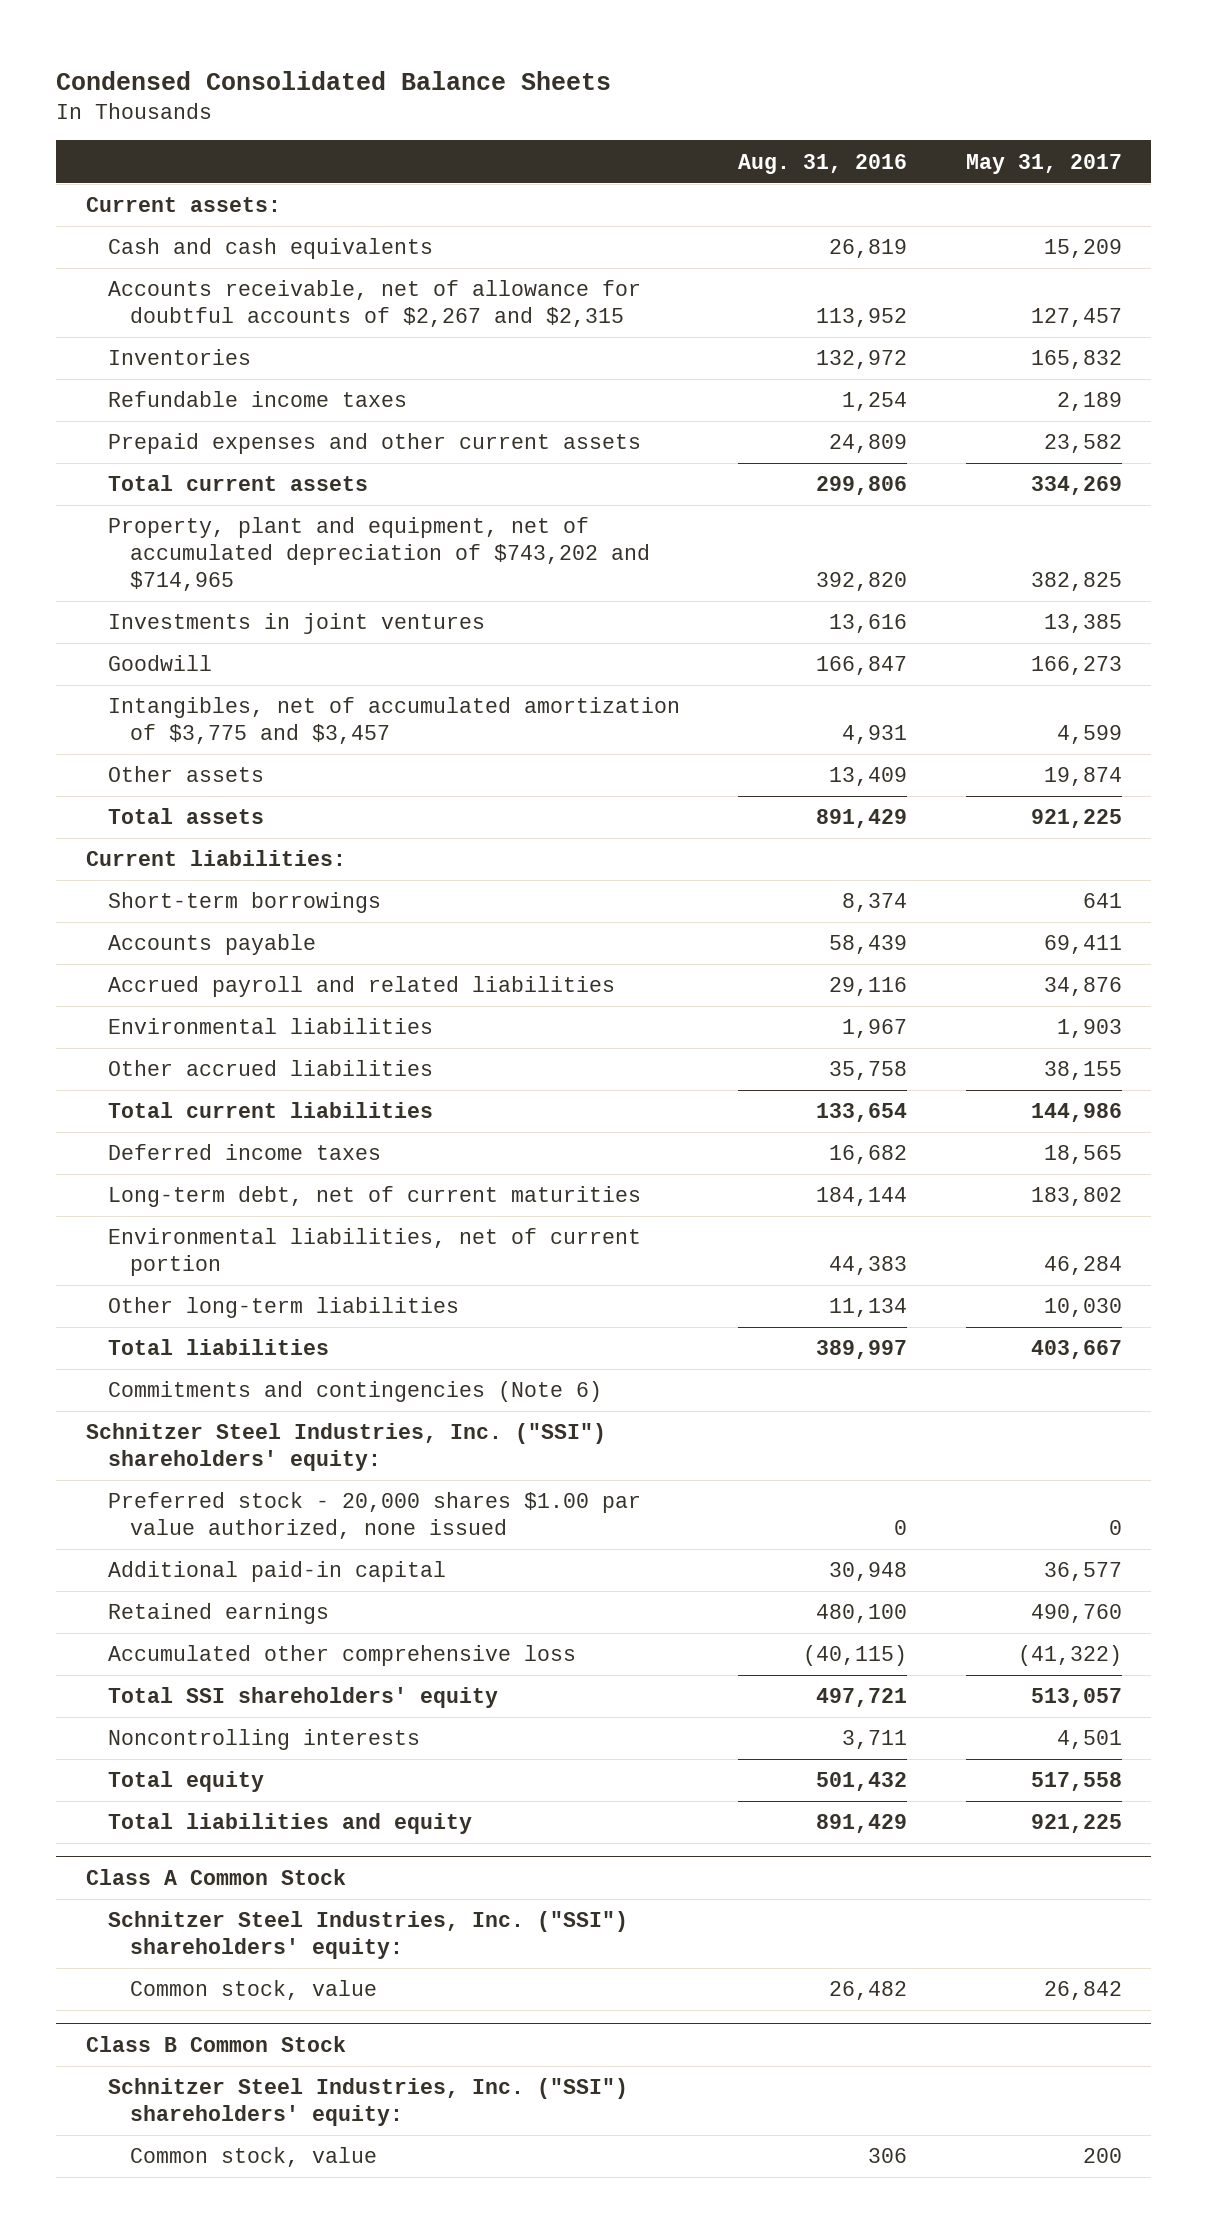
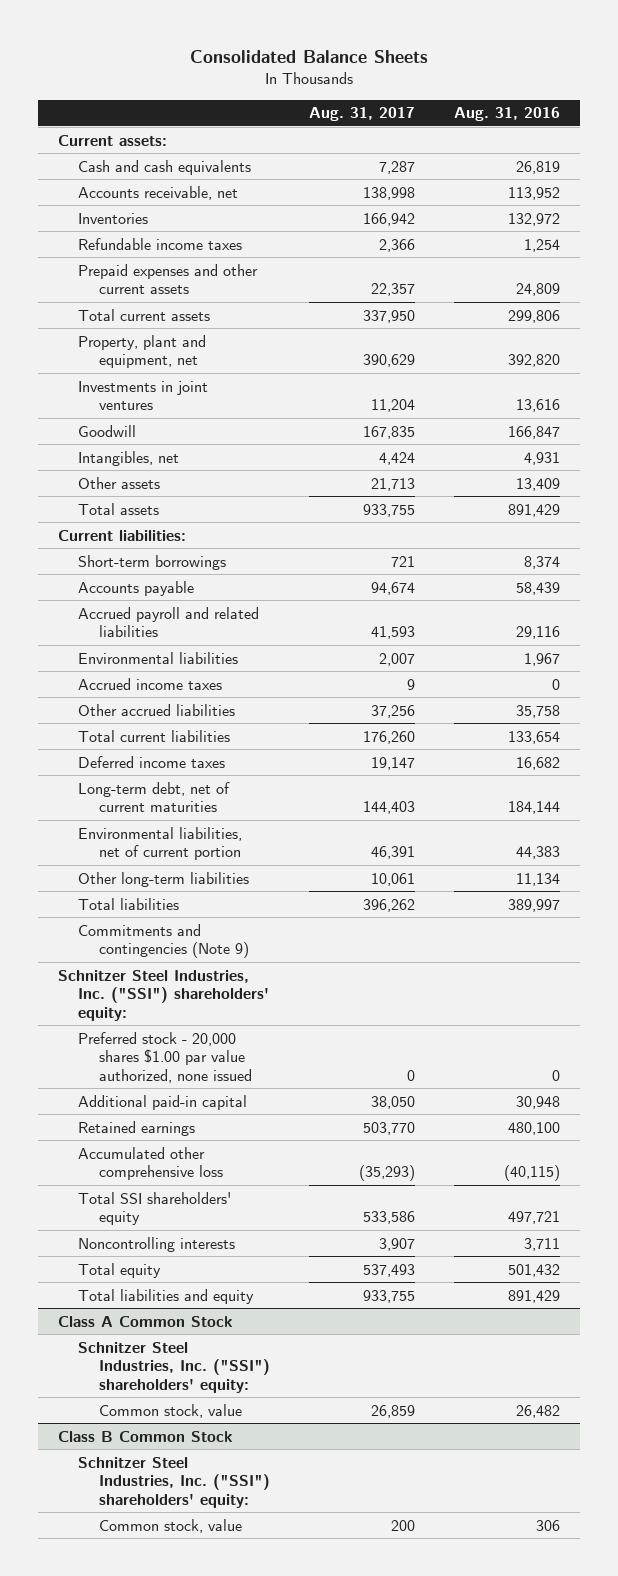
- Condensed Consolidated Balance Sheets
+ Consolidated Balance Sheets
- | Aug. 31, 2016 | May 31, 2017
+ | Aug. 31, 2017 | Aug. 31, 2016
- Accounts receivable, net of allowance for doubtful accounts of $2,267 and $2,315 | 113,952 | 127,457
+ Accounts receivable, net | 138,998 | 113,952
- Property, plant and equipment, net of accumulated depreciation of $743,202 and $714,965 | 392,820 | 382,825
+ Property, plant and equipment, net | 390,629 | 392,820
- Intangibles, net of accumulated amortization of $3,775 and $3,457 | 4,931 | 4,599
+ Intangibles, net | 4,424 | 4,931
+ Accrued income taxes | 9 | 0
- Commitments and contingencies (Note 6)
+ Commitments and contingencies (Note 9)

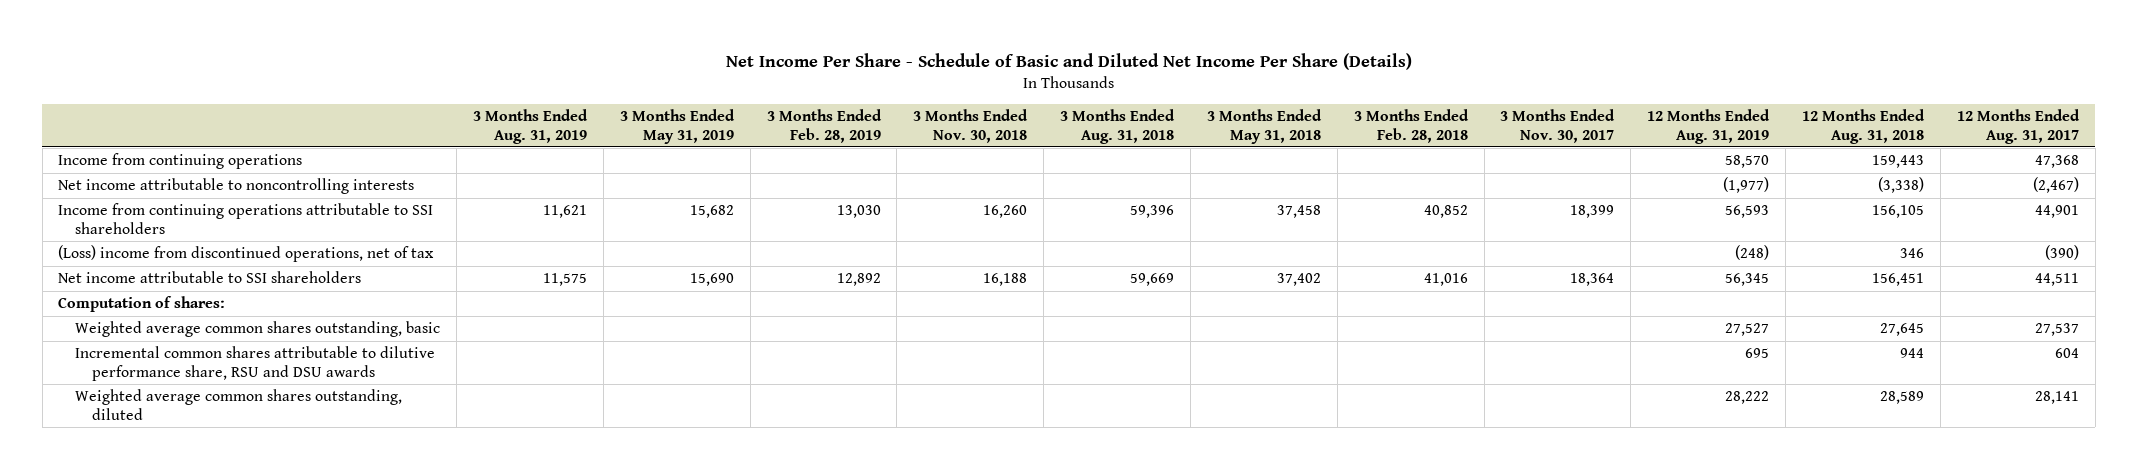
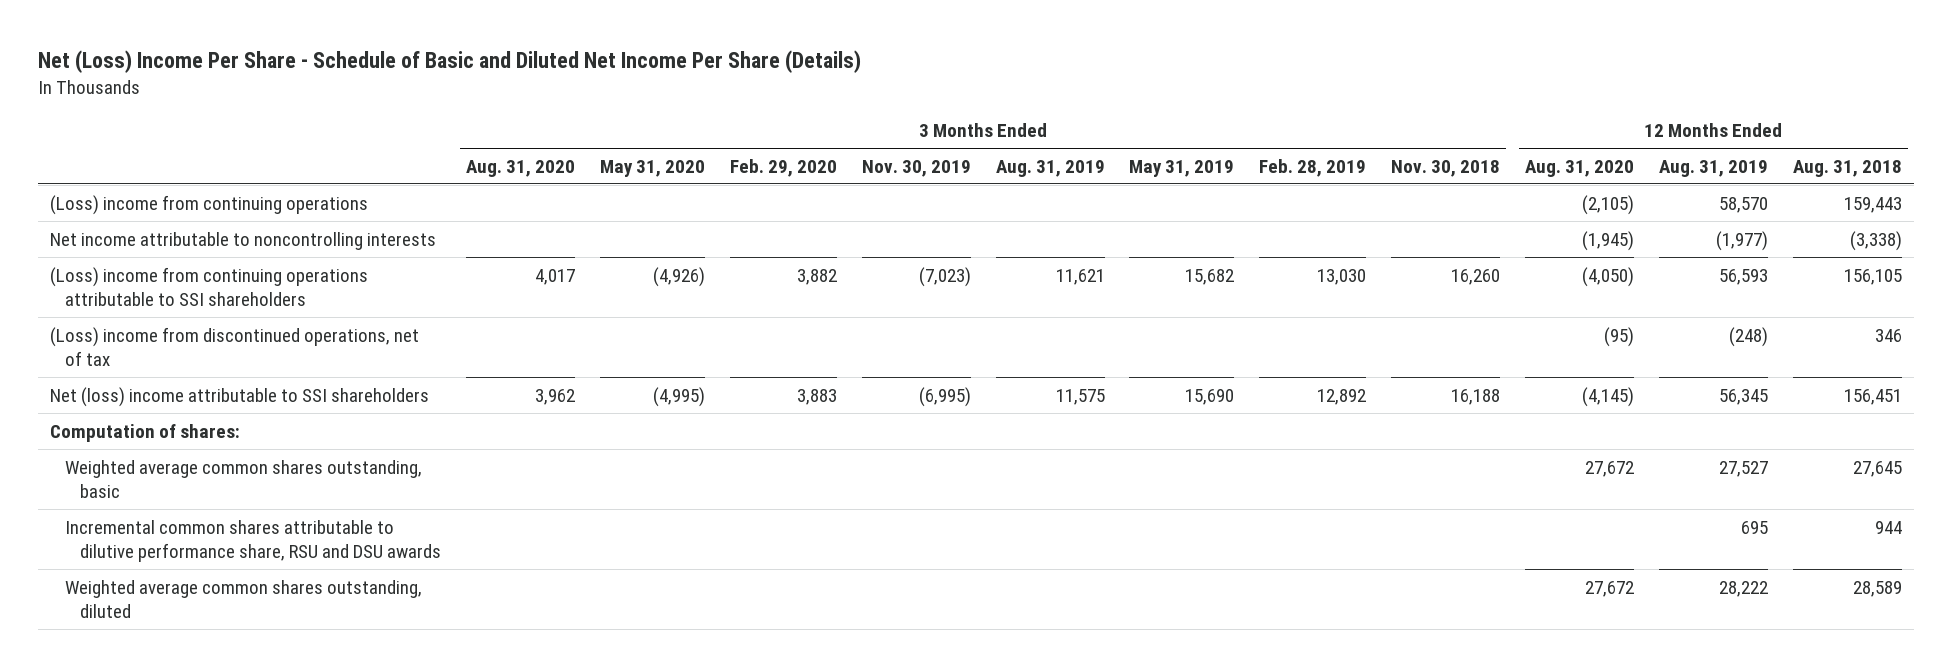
- Net Income Per Share - Schedule of Basic and Diluted Net Income Per Share (Details)
+ Net (Loss) Income Per Share - Schedule of Basic and Diluted Net Income Per Share (Details)
- | 3 Months Ended Aug. 31, 2019 | 3 Months Ended May 31, 2019 | 3 Months Ended Feb. 28, 2019 | 3 Months Ended Nov. 30, 2018 | 3 Months Ended Aug. 31, 2018 | 3 Months Ended May 31, 2018 | 3 Months Ended Feb. 28, 2018 | 3 Months Ended Nov. 30, 2017 | 12 Months Ended Aug. 31, 2019 | 12 Months Ended Aug. 31, 2018 | 12 Months Ended Aug. 31, 2017
+ | 3 Months Ended Aug. 31, 2020 | 3 Months Ended May 31, 2020 | 3 Months Ended Feb. 29, 2020 | 3 Months Ended Nov. 30, 2019 | 3 Months Ended Aug. 31, 2019 | 3 Months Ended May 31, 2019 | 3 Months Ended Feb. 28, 2019 | 3 Months Ended Nov. 30, 2018 | 12 Months Ended Aug. 31, 2020 | 12 Months Ended Aug. 31, 2019 | 12 Months Ended Aug. 31, 2018
- Income from continuing operations | | | | | | | | | 58,570 | 159,443 | 47,368
+ (Loss) income from continuing operations | | | | | | | | | (2,105) | 58,570 | 159,443
- Income from continuing operations attributable to SSI shareholders | 11,621 | 15,682 | 13,030 | 16,260 | 59,396 | 37,458 | 40,852 | 18,399 | 56,593 | 156,105 | 44,901
+ (Loss) income from continuing operations attributable to SSI shareholders | 4,017 | (4,926) | 3,882 | (7,023) | 11,621 | 15,682 | 13,030 | 16,260 | (4,050) | 56,593 | 156,105
- Net income attributable to SSI shareholders | 11,575 | 15,690 | 12,892 | 16,188 | 59,669 | 37,402 | 41,016 | 18,364 | 56,345 | 156,451 | 44,511
+ Net (loss) income attributable to SSI shareholders | 3,962 | (4,995) | 3,883 | (6,995) | 11,575 | 15,690 | 12,892 | 16,188 | (4,145) | 56,345 | 156,451

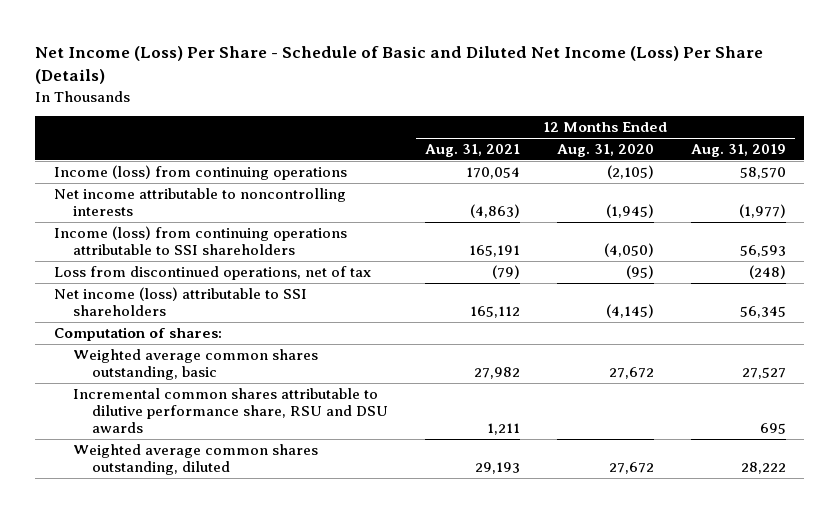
- Net (Loss) Income Per Share - Schedule of Basic and Diluted Net Income Per Share (Details)
+ Net Income (Loss) Per Share - Schedule of Basic and Diluted Net Income (Loss) Per Share (Details)
- | 3 Months Ended Aug. 31, 2020 | 3 Months Ended May 31, 2020 | 3 Months Ended Feb. 29, 2020 | 3 Months Ended Nov. 30, 2019 | 3 Months Ended Aug. 31, 2019 | 3 Months Ended May 31, 2019 | 3 Months Ended Feb. 28, 2019 | 3 Months Ended Nov. 30, 2018 | 12 Months Ended Aug. 31, 2020 | 12 Months Ended Aug. 31, 2019 | 12 Months Ended Aug. 31, 2018
+ | 12 Months Ended Aug. 31, 2021 | 12 Months Ended Aug. 31, 2020 | 12 Months Ended Aug. 31, 2019
- (Loss) income from continuing operations | | | | | | | | | (2,105) | 58,570 | 159,443
+ Income (loss) from continuing operations | 170,054 | (2,105) | 58,570
- (Loss) income from continuing operations attributable to SSI shareholders | 4,017 | (4,926) | 3,882 | (7,023) | 11,621 | 15,682 | 13,030 | 16,260 | (4,050) | 56,593 | 156,105
- (Loss) income from discontinued operations, net of tax | | | | | | | | | (95) | (248) | 346
- Net (loss) income attributable to SSI shareholders | 3,962 | (4,995) | 3,883 | (6,995) | 11,575 | 15,690 | 12,892 | 16,188 | (4,145) | 56,345 | 156,451
+ Income (loss) from continuing operations attributable to SSI shareholders | 165,191 | (4,050) | 56,593
+ Loss from discontinued operations, net of tax | (79) | (95) | (248)
+ Net income (loss) attributable to SSI shareholders | 165,112 | (4,145) | 56,345

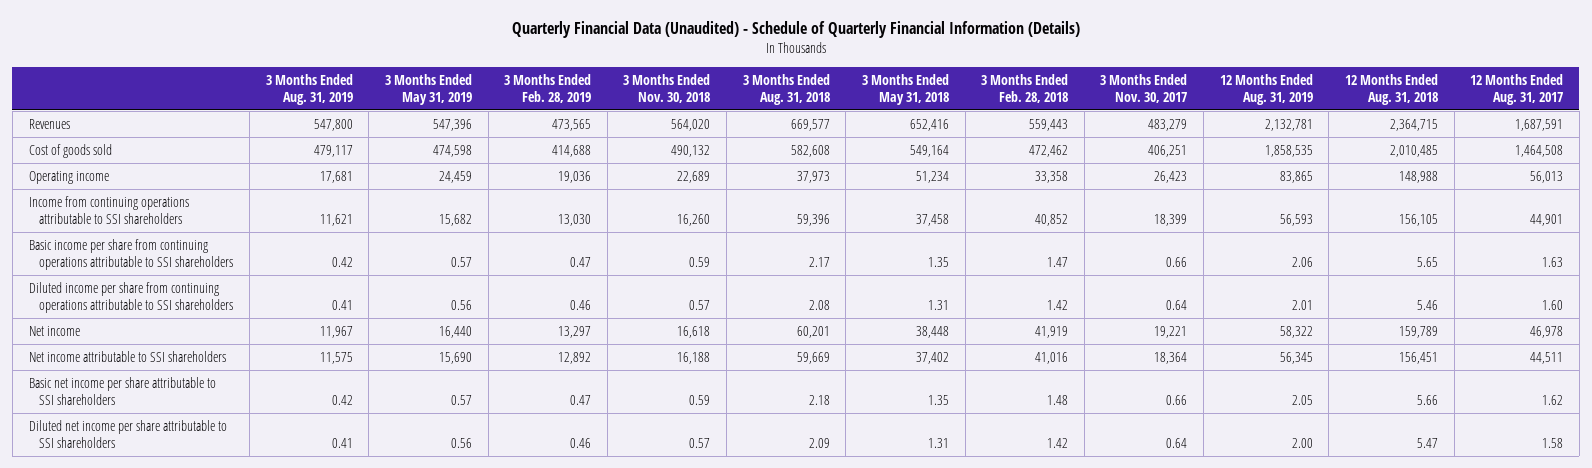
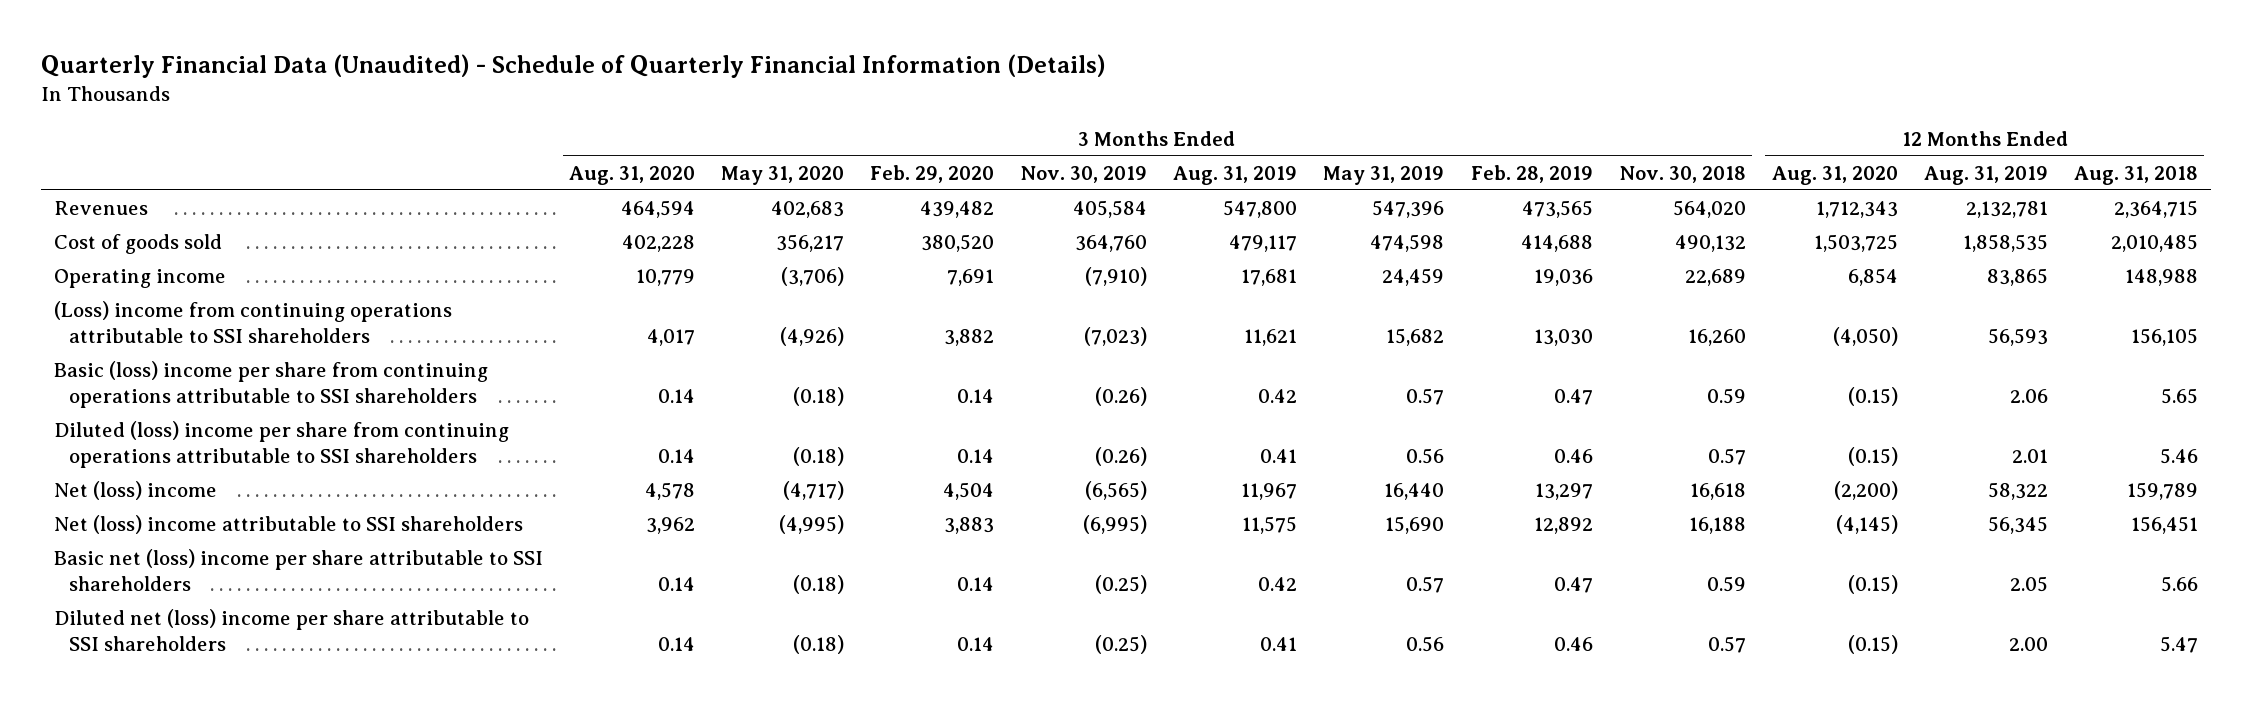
- | 3 Months Ended Aug. 31, 2019 | 3 Months Ended May 31, 2019 | 3 Months Ended Feb. 28, 2019 | 3 Months Ended Nov. 30, 2018 | 3 Months Ended Aug. 31, 2018 | 3 Months Ended May 31, 2018 | 3 Months Ended Feb. 28, 2018 | 3 Months Ended Nov. 30, 2017 | 12 Months Ended Aug. 31, 2019 | 12 Months Ended Aug. 31, 2018 | 12 Months Ended Aug. 31, 2017
+ | 3 Months Ended Aug. 31, 2020 | 3 Months Ended May 31, 2020 | 3 Months Ended Feb. 29, 2020 | 3 Months Ended Nov. 30, 2019 | 3 Months Ended Aug. 31, 2019 | 3 Months Ended May 31, 2019 | 3 Months Ended Feb. 28, 2019 | 3 Months Ended Nov. 30, 2018 | 12 Months Ended Aug. 31, 2020 | 12 Months Ended Aug. 31, 2019 | 12 Months Ended Aug. 31, 2018
- Income from continuing operations attributable to SSI shareholders | 11,621 | 15,682 | 13,030 | 16,260 | 59,396 | 37,458 | 40,852 | 18,399 | 56,593 | 156,105 | 44,901
- Basic income per share from continuing operations attributable to SSI shareholders | 0.42 | 0.57 | 0.47 | 0.59 | 2.17 | 1.35 | 1.47 | 0.66 | 2.06 | 5.65 | 1.63
- Diluted income per share from continuing operations attributable to SSI shareholders | 0.41 | 0.56 | 0.46 | 0.57 | 2.08 | 1.31 | 1.42 | 0.64 | 2.01 | 5.46 | 1.60
- Net income | 11,967 | 16,440 | 13,297 | 16,618 | 60,201 | 38,448 | 41,919 | 19,221 | 58,322 | 159,789 | 46,978
- Net income attributable to SSI shareholders | 11,575 | 15,690 | 12,892 | 16,188 | 59,669 | 37,402 | 41,016 | 18,364 | 56,345 | 156,451 | 44,511
- Basic net income per share attributable to SSI shareholders | 0.42 | 0.57 | 0.47 | 0.59 | 2.18 | 1.35 | 1.48 | 0.66 | 2.05 | 5.66 | 1.62
- Diluted net income per share attributable to SSI shareholders | 0.41 | 0.56 | 0.46 | 0.57 | 2.09 | 1.31 | 1.42 | 0.64 | 2.00 | 5.47 | 1.58
+ (Loss) income from continuing operations attributable to SSI shareholders | 4,017 | (4,926) | 3,882 | (7,023) | 11,621 | 15,682 | 13,030 | 16,260 | (4,050) | 56,593 | 156,105
+ Basic (loss) income per share from continuing operations attributable to SSI shareholders | 0.14 | (0.18) | 0.14 | (0.26) | 0.42 | 0.57 | 0.47 | 0.59 | (0.15) | 2.06 | 5.65
+ Diluted (loss) income per share from continuing operations attributable to SSI shareholders | 0.14 | (0.18) | 0.14 | (0.26) | 0.41 | 0.56 | 0.46 | 0.57 | (0.15) | 2.01 | 5.46
+ Net (loss) income | 4,578 | (4,717) | 4,504 | (6,565) | 11,967 | 16,440 | 13,297 | 16,618 | (2,200) | 58,322 | 159,789
+ Net (loss) income attributable to SSI shareholders | 3,962 | (4,995) | 3,883 | (6,995) | 11,575 | 15,690 | 12,892 | 16,188 | (4,145) | 56,345 | 156,451
+ Basic net (loss) income per share attributable to SSI shareholders | 0.14 | (0.18) | 0.14 | (0.25) | 0.42 | 0.57 | 0.47 | 0.59 | (0.15) | 2.05 | 5.66
+ Diluted net (loss) income per share attributable to SSI shareholders | 0.14 | (0.18) | 0.14 | (0.25) | 0.41 | 0.56 | 0.46 | 0.57 | (0.15) | 2.00 | 5.47

